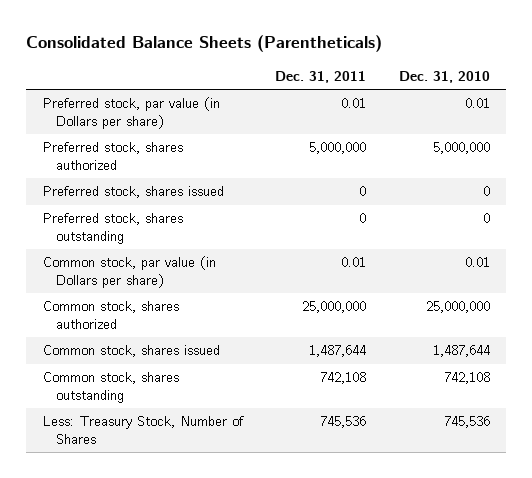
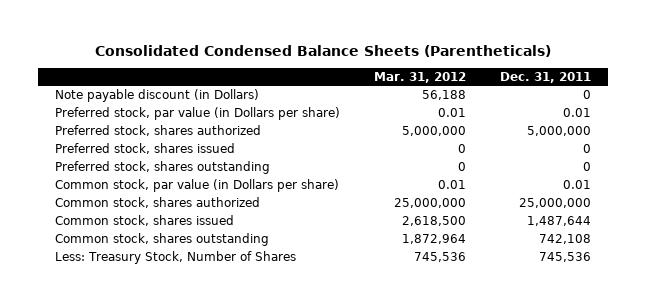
- Consolidated Balance Sheets (Parentheticals)
+ Consolidated Condensed Balance Sheets (Parentheticals)
- | Dec. 31, 2011 | Dec. 31, 2010
+ | Mar. 31, 2012 | Dec. 31, 2011
+ Note payable discount (in Dollars) | 56,188 | 0

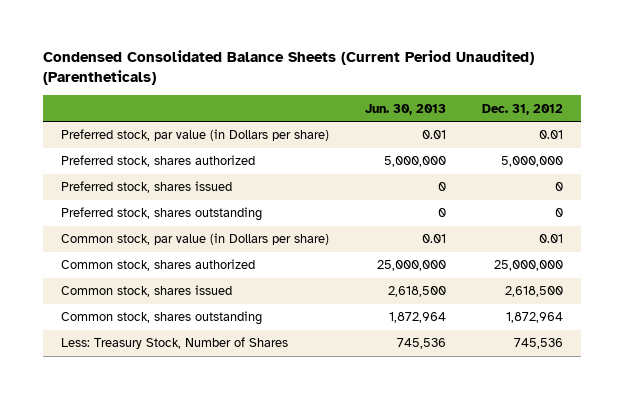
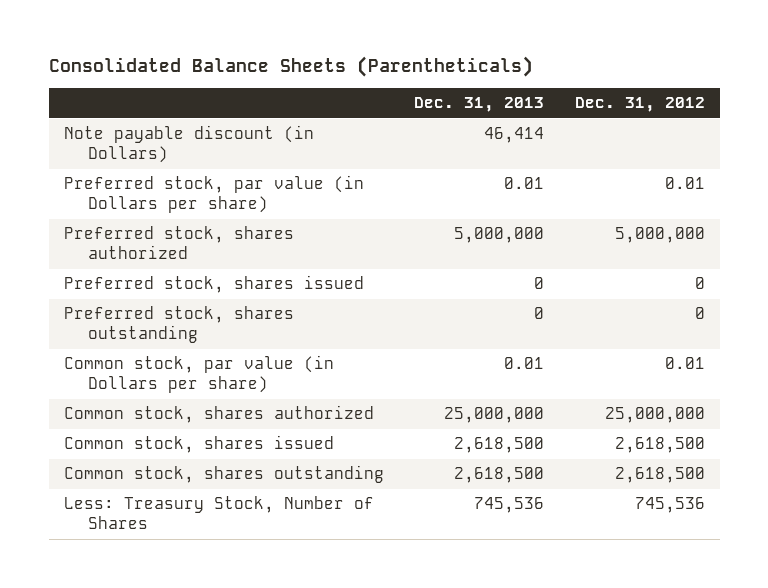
- Condensed Consolidated Balance Sheets (Current Period Unaudited) (Parentheticals)
+ Consolidated Balance Sheets (Parentheticals)
- | Jun. 30, 2013 | Dec. 31, 2012
+ | Dec. 31, 2013 | Dec. 31, 2012
+ Note payable discount (in Dollars) | 46,414 |
- Common stock, shares outstanding | 1,872,964 | 1,872,964
+ Common stock, shares outstanding | 2,618,500 | 2,618,500

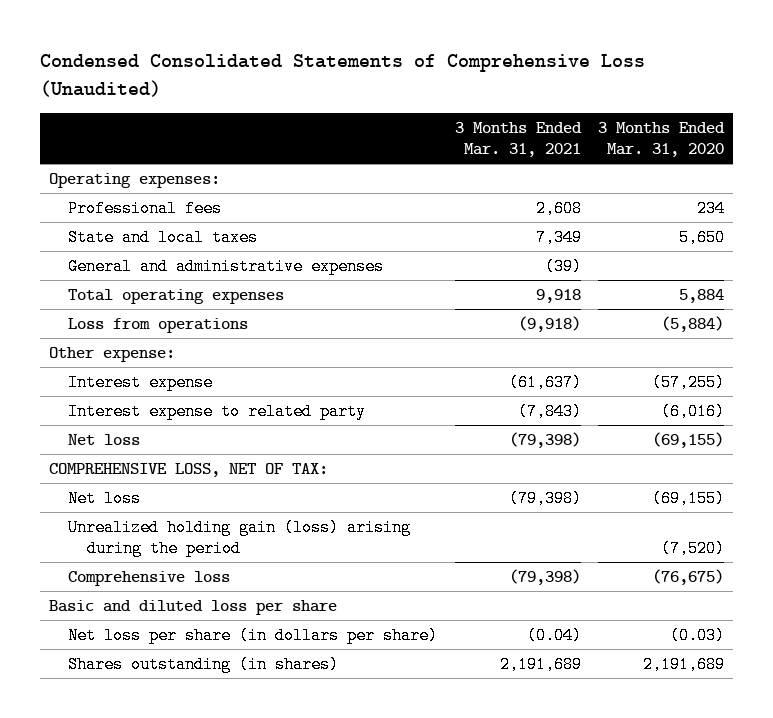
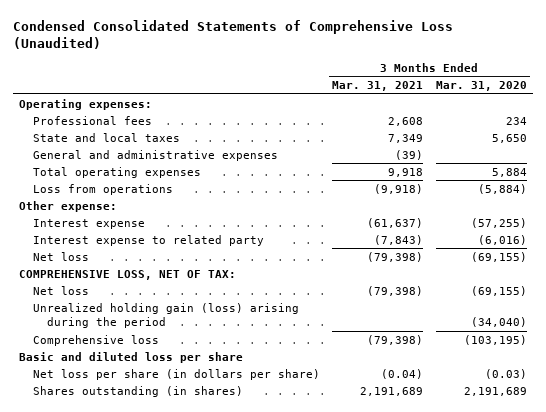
- Unrealized holding gain (loss) arising during the period | | (7,520)
- Comprehensive loss | (79,398) | (76,675)
+ Unrealized holding gain (loss) arising during the period | | (34,040)
+ Comprehensive loss | (79,398) | (103,195)

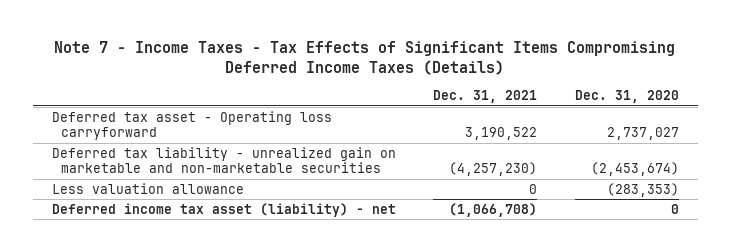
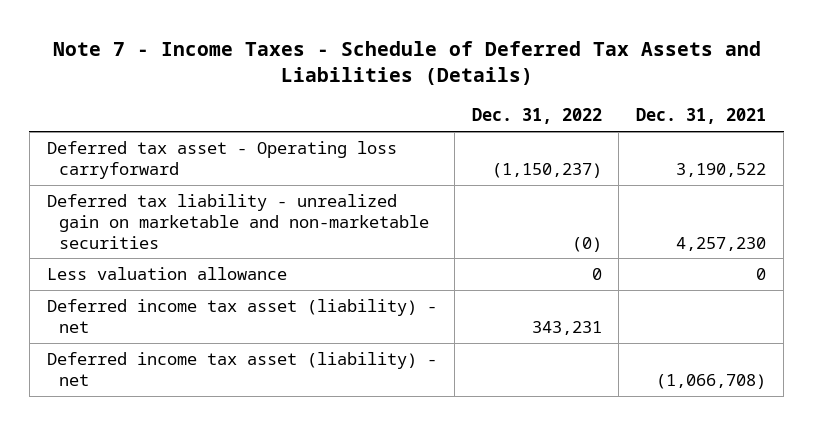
- Note 7 - Income Taxes - Tax Effects of Significant Items Compromising Deferred Income Taxes (Details)
+ Note 7 - Income Taxes - Schedule of Deferred Tax Assets and Liabilities (Details)
- | Dec. 31, 2021 | Dec. 31, 2020
+ | Dec. 31, 2022 | Dec. 31, 2021
- Deferred tax liability - unrealized gain on marketable and non-marketable securities | (4,257,230) | (2,453,674)
+ Deferred tax liability - unrealized gain on marketable and non-marketable securities | (0) | 4,257,230
+ Deferred income tax asset (liability) - net | 343,231 |

